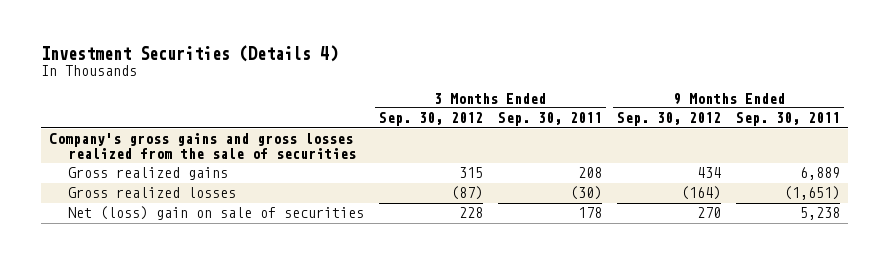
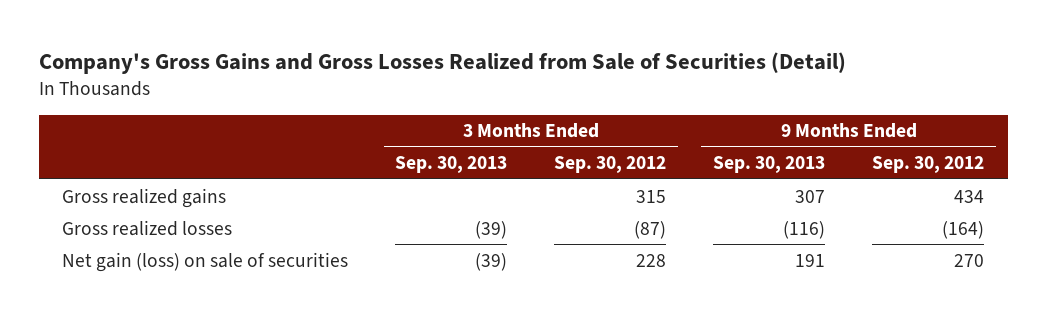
- Investment Securities (Details 4)
+ Company's Gross Gains and Gross Losses Realized from Sale of Securities (Detail)
- | 3 Months Ended Sep. 30, 2012 | 3 Months Ended Sep. 30, 2011 | 9 Months Ended Sep. 30, 2012 | 9 Months Ended Sep. 30, 2011
+ | 3 Months Ended Sep. 30, 2013 | 3 Months Ended Sep. 30, 2012 | 9 Months Ended Sep. 30, 2013 | 9 Months Ended Sep. 30, 2012
- Company's gross gains and gross losses realized from the sale of securities
- Net (loss) gain on sale of securities | 228 | 178 | 270 | 5,238
+ Net gain (loss) on sale of securities | (39) | 228 | 191 | 270

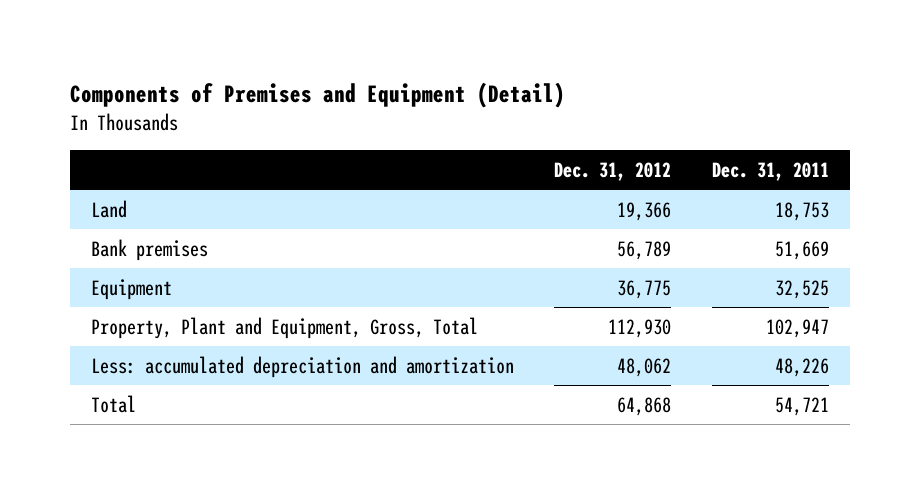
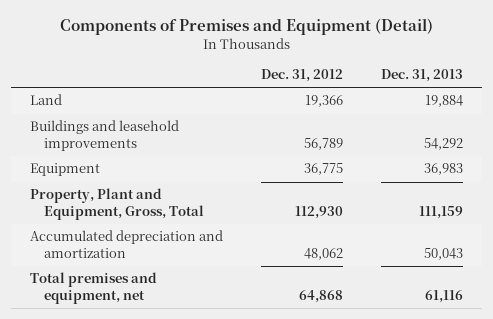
- | Dec. 31, 2012 | Dec. 31, 2011
+ | Dec. 31, 2012 | Dec. 31, 2013
- Bank premises | 56,789 | 51,669
+ Buildings and leasehold improvements | 56,789 | 54,292
- Less: accumulated depreciation and amortization | 48,062 | 48,226
- Total | 64,868 | 54,721
+ Accumulated depreciation and amortization | 48,062 | 50,043
+ Total premises and equipment, net | 64,868 | 61,116

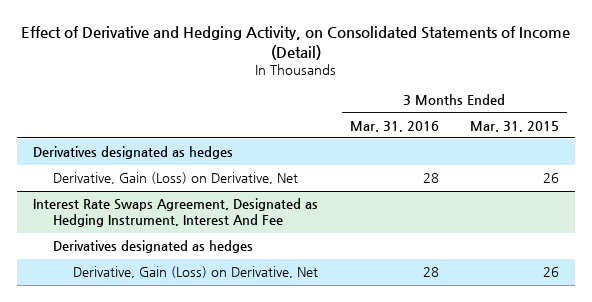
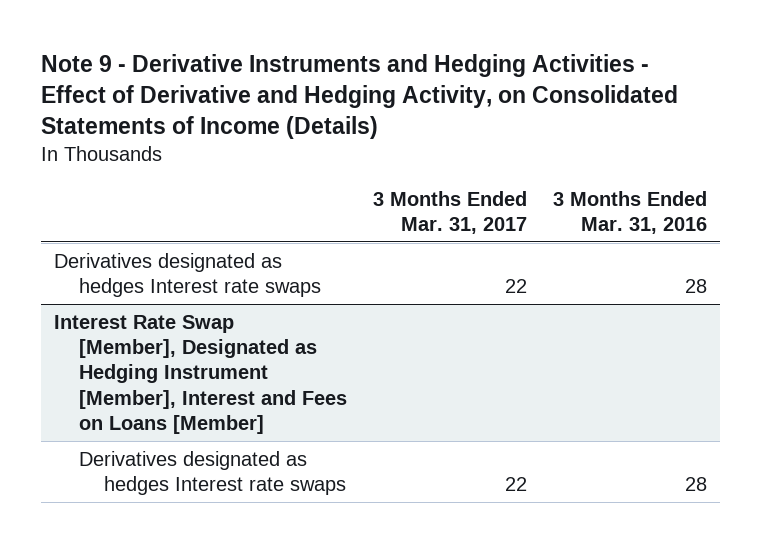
- Effect of Derivative and Hedging Activity, on Consolidated Statements of Income (Detail)
+ Note 9 - Derivative Instruments and Hedging Activities - Effect of Derivative and Hedging Activity, on Consolidated Statements of Income (Details)
- | 3 Months Ended Mar. 31, 2016 | 3 Months Ended Mar. 31, 2015
+ | 3 Months Ended Mar. 31, 2017 | 3 Months Ended Mar. 31, 2016
- Derivatives designated as hedges
- Derivative, Gain (Loss) on Derivative, Net | 28 | 26
- Interest Rate Swaps Agreement, Designated as Hedging Instrument, Interest And Fee
- Derivatives designated as hedges
- Derivative, Gain (Loss) on Derivative, Net | 28 | 26
+ Derivatives designated as hedges Interest rate swaps | 22 | 28
+ Interest Rate Swap [Member], Designated as Hedging Instrument [Member], Interest and Fees on Loans [Member]
+ Derivatives designated as hedges Interest rate swaps | 22 | 28

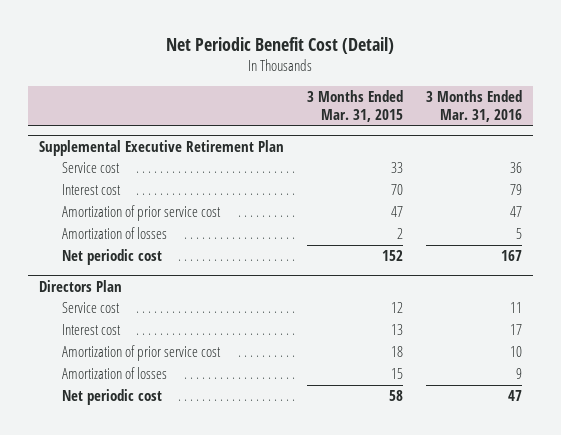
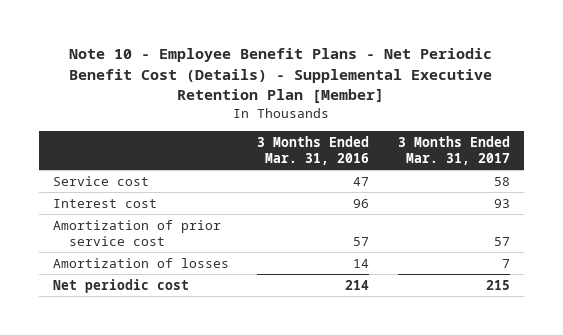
- Net Periodic Benefit Cost (Detail)
+ Note 10 - Employee Benefit Plans - Net Periodic Benefit Cost (Details) - Supplemental Executive Retention Plan [Member]
- | 3 Months Ended Mar. 31, 2015 | 3 Months Ended Mar. 31, 2016
+ | 3 Months Ended Mar. 31, 2016 | 3 Months Ended Mar. 31, 2017
- Supplemental Executive Retirement Plan
- Service cost | 33 | 36
- Interest cost | 70 | 79
- Amortization of prior service cost | 47 | 47
- Amortization of losses | 2 | 5
- Net periodic cost | 152 | 167
- Directors Plan
- Service cost | 12 | 11
- Interest cost | 13 | 17
- Amortization of prior service cost | 18 | 10
- Amortization of losses | 15 | 9
- Net periodic cost | 58 | 47
+ Service cost | 47 | 58
+ Interest cost | 96 | 93
+ Amortization of prior service cost | 57 | 57
+ Amortization of losses | 14 | 7
+ Net periodic cost | 214 | 215

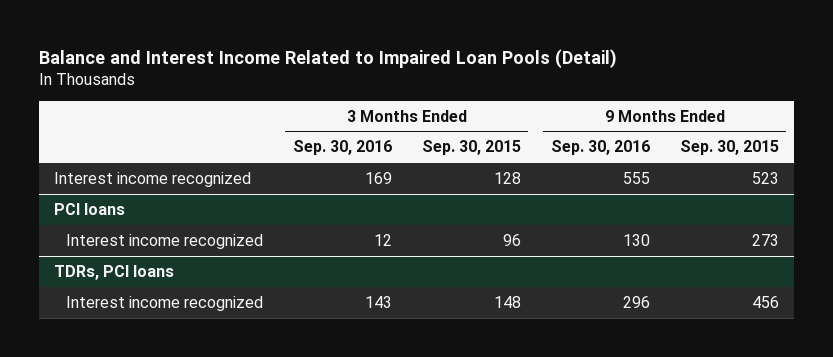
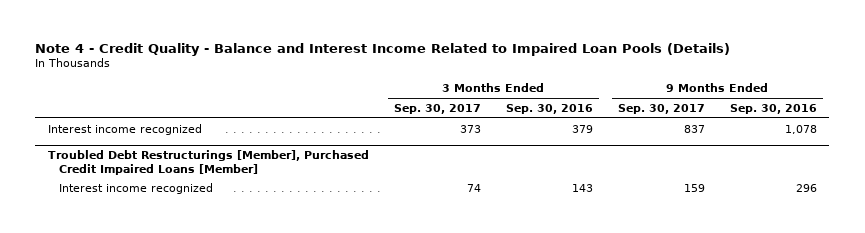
- Balance and Interest Income Related to Impaired Loan Pools (Detail)
+ Note 4 - Credit Quality - Balance and Interest Income Related to Impaired Loan Pools (Details)
- | 3 Months Ended Sep. 30, 2016 | 3 Months Ended Sep. 30, 2015 | 9 Months Ended Sep. 30, 2016 | 9 Months Ended Sep. 30, 2015
+ | 3 Months Ended Sep. 30, 2017 | 3 Months Ended Sep. 30, 2016 | 9 Months Ended Sep. 30, 2017 | 9 Months Ended Sep. 30, 2016
- Interest income recognized | 169 | 128 | 555 | 523
- PCI loans
- Interest income recognized | 12 | 96 | 130 | 273
- TDRs, PCI loans
+ Interest income recognized | 373 | 379 | 837 | 1,078
+ Troubled Debt Restructurings [Member], Purchased Credit Impaired Loans [Member]

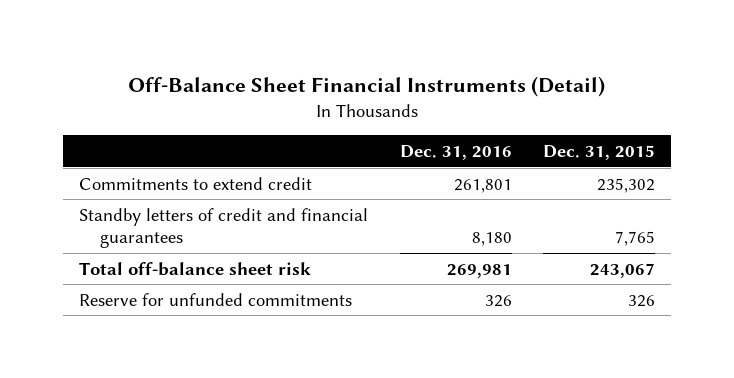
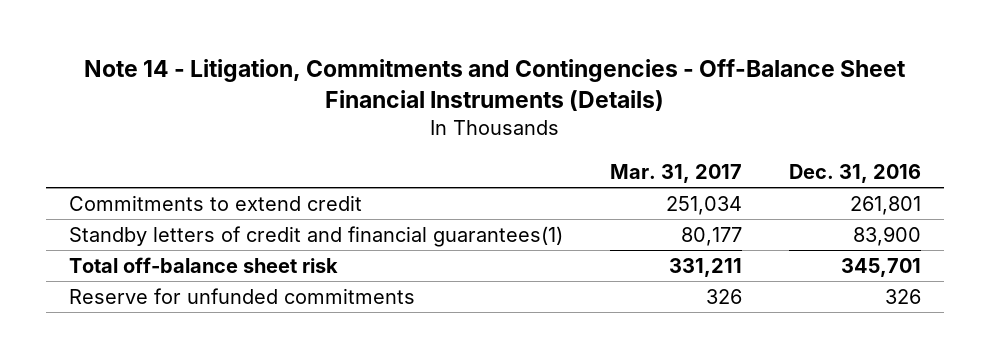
- Off-Balance Sheet Financial Instruments (Detail)
+ Note 14 - Litigation, Commitments and Contingencies - Off-Balance Sheet Financial Instruments (Details)
- | Dec. 31, 2016 | Dec. 31, 2015
+ | Mar. 31, 2017 | Dec. 31, 2016
- Standby letters of credit and financial guarantees | 8,180 | 7,765
- Total off-balance sheet risk | 269,981 | 243,067
+ Standby letters of credit and financial guarantees(1) | 80,177 | 83,900
+ Total off-balance sheet risk | 331,211 | 345,701

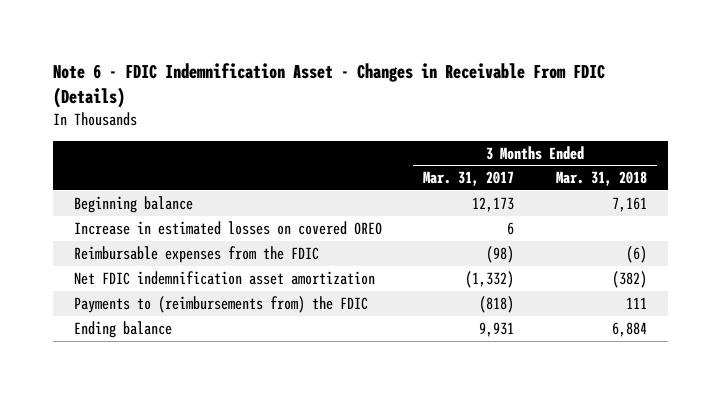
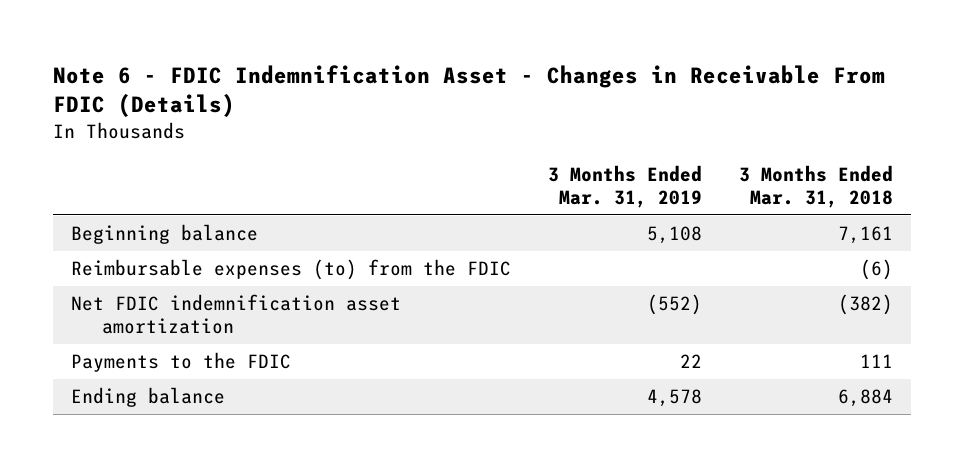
- | 3 Months Ended Mar. 31, 2017 | 3 Months Ended Mar. 31, 2018
+ | 3 Months Ended Mar. 31, 2019 | 3 Months Ended Mar. 31, 2018
- Increase in estimated losses on covered OREO | 6 |
- Reimbursable expenses from the FDIC | (98) | (6)
+ Reimbursable expenses (to) from the FDIC | | (6)
- Payments to (reimbursements from) the FDIC | (818) | 111
+ Payments to the FDIC | 22 | 111

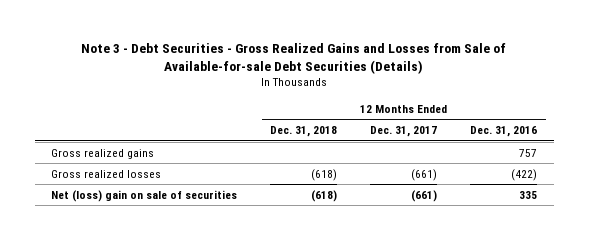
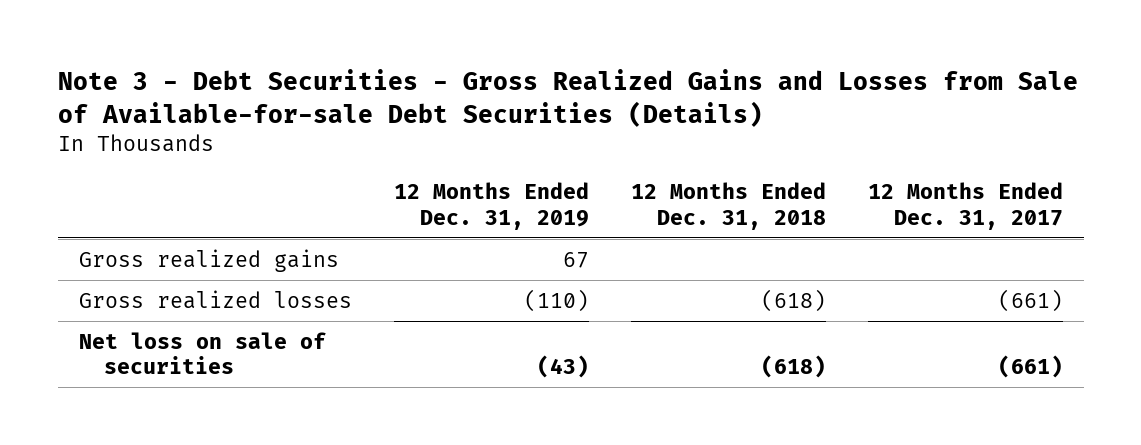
- | 12 Months Ended Dec. 31, 2018 | 12 Months Ended Dec. 31, 2017 | 12 Months Ended Dec. 31, 2016
+ | 12 Months Ended Dec. 31, 2019 | 12 Months Ended Dec. 31, 2018 | 12 Months Ended Dec. 31, 2017
- Net (loss) gain on sale of securities | (618) | (661) | 335
+ Net loss on sale of securities | (43) | (618) | (661)

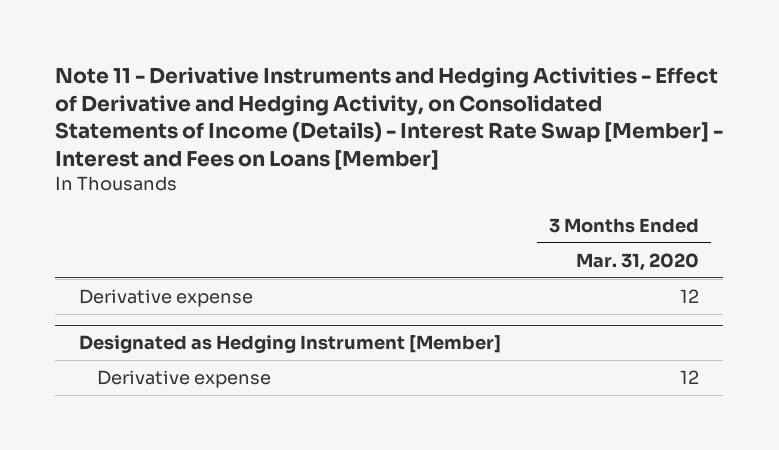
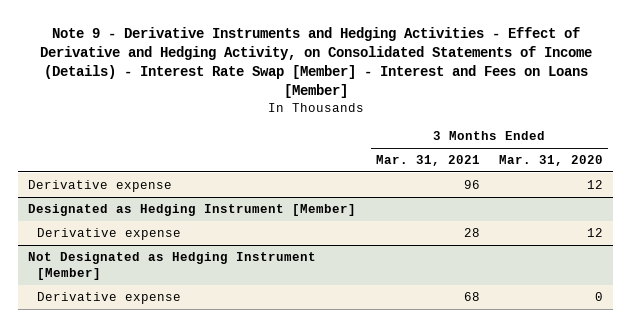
- Note 11 - Derivative Instruments and Hedging Activities - Effect of Derivative and Hedging Activity, on Consolidated Statements of Income (Details) - Interest Rate Swap [Member] - Interest and Fees on Loans [Member]
+ Note 9 - Derivative Instruments and Hedging Activities - Effect of Derivative and Hedging Activity, on Consolidated Statements of Income (Details) - Interest Rate Swap [Member] - Interest and Fees on Loans [Member]
- | 3 Months Ended Mar. 31, 2020
+ | 3 Months Ended Mar. 31, 2021 | 3 Months Ended Mar. 31, 2020
+ Not Designated as Hedging Instrument [Member]
+ Derivative expense | 68 | 0

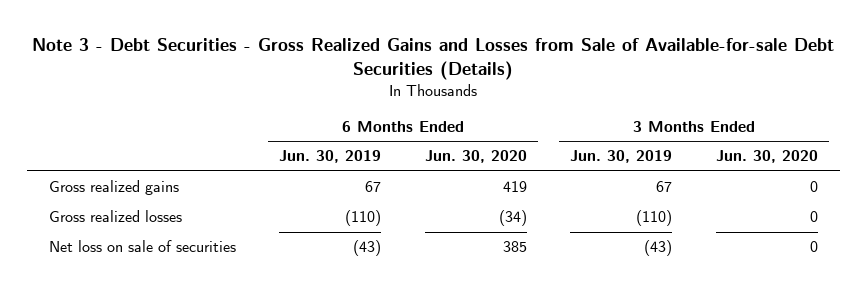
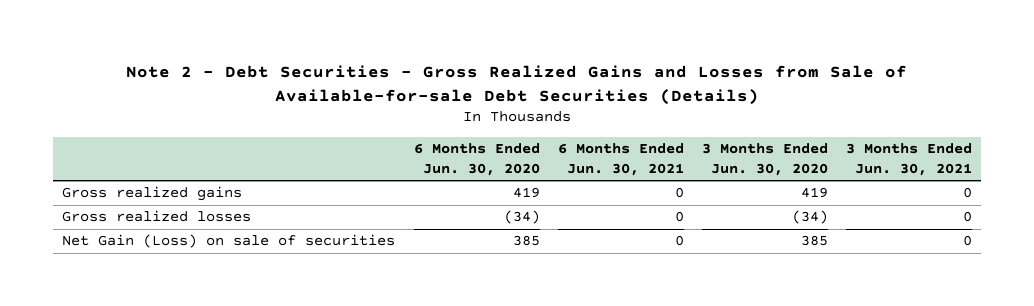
- Note 3 - Debt Securities - Gross Realized Gains and Losses from Sale of Available-for-sale Debt Securities (Details)
+ Note 2 - Debt Securities - Gross Realized Gains and Losses from Sale of Available-for-sale Debt Securities (Details)
- | 6 Months Ended Jun. 30, 2019 | 6 Months Ended Jun. 30, 2020 | 3 Months Ended Jun. 30, 2019 | 3 Months Ended Jun. 30, 2020
+ | 6 Months Ended Jun. 30, 2020 | 6 Months Ended Jun. 30, 2021 | 3 Months Ended Jun. 30, 2020 | 3 Months Ended Jun. 30, 2021
- Gross realized gains | 67 | 419 | 67 | 0
- Gross realized losses | (110) | (34) | (110) | 0
- Net loss on sale of securities | (43) | 385 | (43) | 0
+ Gross realized gains | 419 | 0 | 419 | 0
+ Gross realized losses | (34) | 0 | (34) | 0
+ Net Gain (Loss) on sale of securities | 385 | 0 | 385 | 0

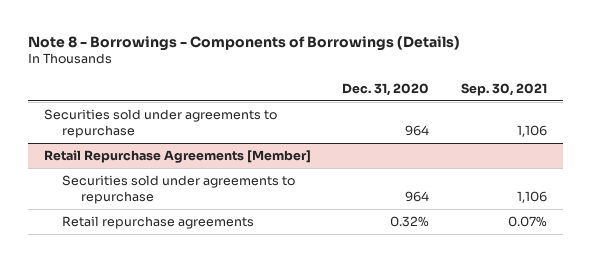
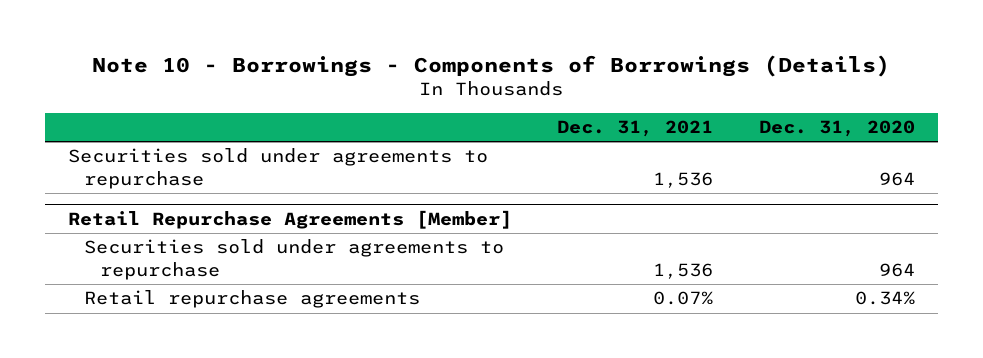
- Note 8 - Borrowings - Components of Borrowings (Details)
+ Note 10 - Borrowings - Components of Borrowings (Details)
- | Dec. 31, 2020 | Sep. 30, 2021
+ | Dec. 31, 2021 | Dec. 31, 2020
@ Retail Repurchase Agreements [Member]
- Retail repurchase agreements | 0.32% | 0.07%
+ Retail repurchase agreements | 0.07% | 0.34%

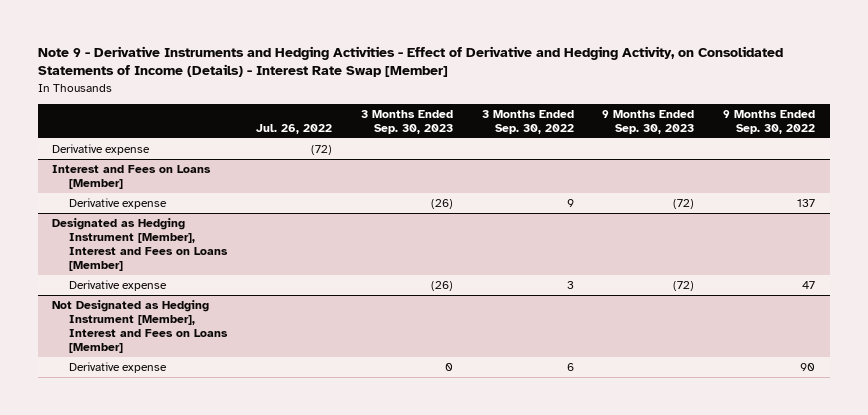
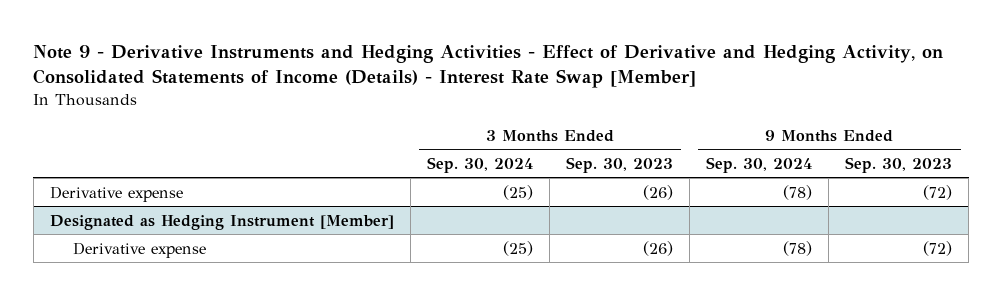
- | Jul. 26, 2022 | 3 Months Ended Sep. 30, 2023 | 3 Months Ended Sep. 30, 2022 | 9 Months Ended Sep. 30, 2023 | 9 Months Ended Sep. 30, 2022
+ | 3 Months Ended Sep. 30, 2024 | 3 Months Ended Sep. 30, 2023 | 9 Months Ended Sep. 30, 2024 | 9 Months Ended Sep. 30, 2023
- Derivative expense | (72) | | | |
- Interest and Fees on Loans [Member]
- Designated as Hedging Instrument [Member], Interest and Fees on Loans [Member]
+ Designated as Hedging Instrument [Member]
- Not Designated as Hedging Instrument [Member], Interest and Fees on Loans [Member]
- Derivative expense | | 0 | 6 | | 90

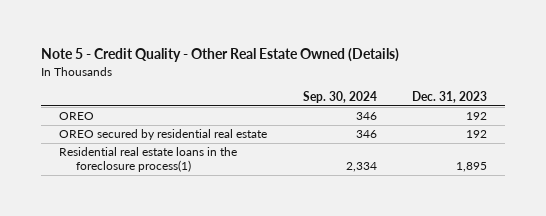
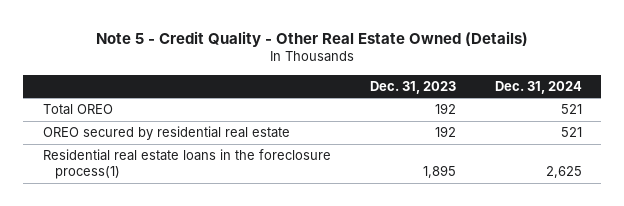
- | Sep. 30, 2024 | Dec. 31, 2023
+ | Dec. 31, 2023 | Dec. 31, 2024
- OREO | 346 | 192
+ Total OREO | 192 | 521

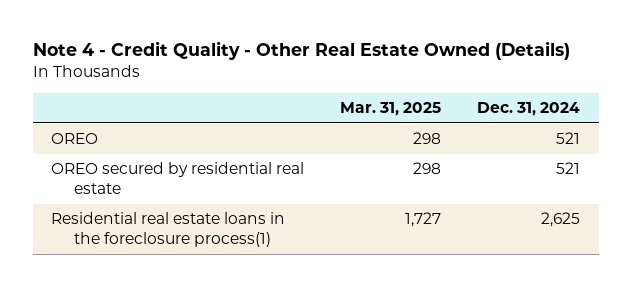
- Note 5 - Credit Quality - Other Real Estate Owned (Details)
+ Note 4 - Credit Quality - Other Real Estate Owned (Details)
- | Dec. 31, 2023 | Dec. 31, 2024
+ | Mar. 31, 2025 | Dec. 31, 2024
- Total OREO | 192 | 521
+ OREO | 298 | 521

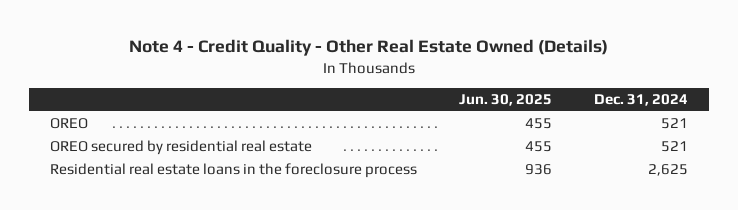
- | Mar. 31, 2025 | Dec. 31, 2024
+ | Jun. 30, 2025 | Dec. 31, 2024
- Residential real estate loans in the foreclosure process(1) | 1,727 | 2,625
+ Residential real estate loans in the foreclosure process | 936 | 2,625

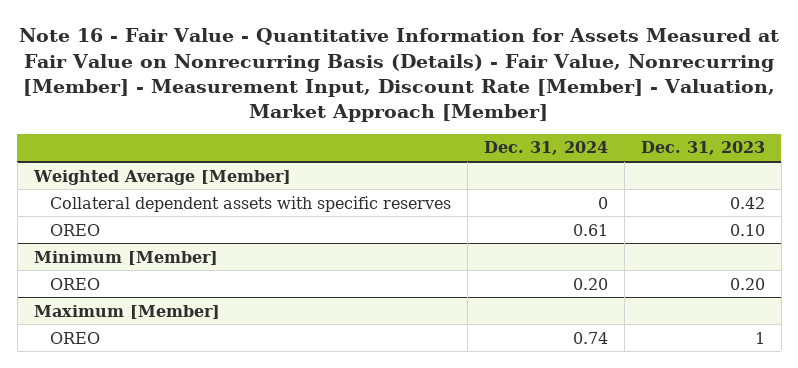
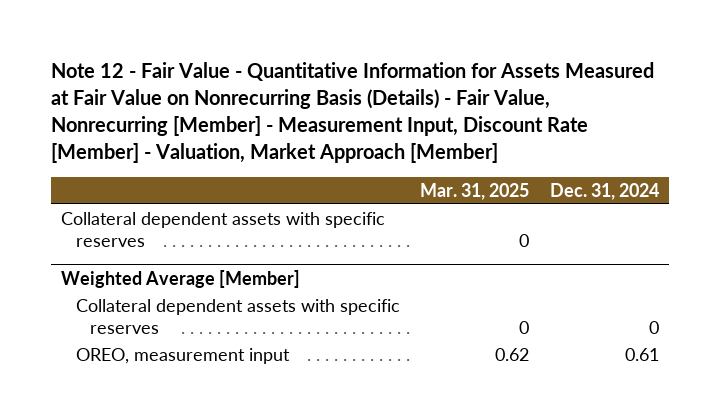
- Note 16 - Fair Value - Quantitative Information for Assets Measured at Fair Value on Nonrecurring Basis (Details) - Fair Value, Nonrecurring [Member] - Measurement Input, Discount Rate [Member] - Valuation, Market Approach [Member]
+ Note 12 - Fair Value - Quantitative Information for Assets Measured at Fair Value on Nonrecurring Basis (Details) - Fair Value, Nonrecurring [Member] - Measurement Input, Discount Rate [Member] - Valuation, Market Approach [Member]
- | Dec. 31, 2024 | Dec. 31, 2023
+ | Mar. 31, 2025 | Dec. 31, 2024
+ Collateral dependent assets with specific reserves | 0 |
@ Weighted Average [Member]
- OREO | 0.61 | 0.10
- Minimum [Member]
- OREO | 0.20 | 0.20
- Maximum [Member]
- OREO | 0.74 | 1
@ Weighted Average [Member]
+ OREO, measurement input | 0.62 | 0.61

